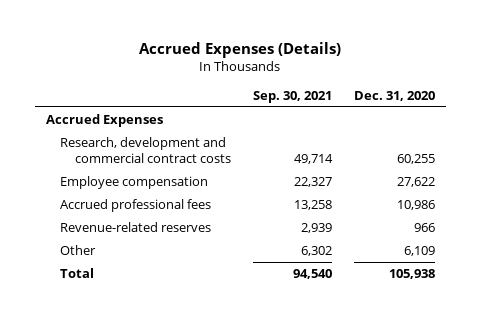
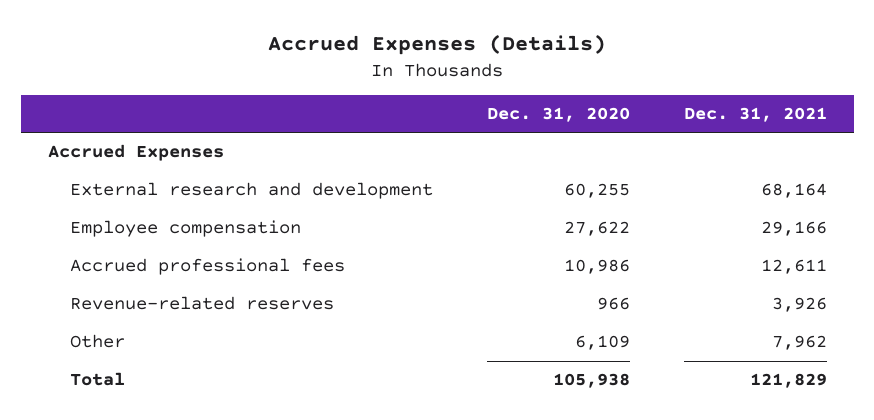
- | Sep. 30, 2021 | Dec. 31, 2020
+ | Dec. 31, 2020 | Dec. 31, 2021
- Research, development and commercial contract costs | 49,714 | 60,255
+ External research and development | 60,255 | 68,164

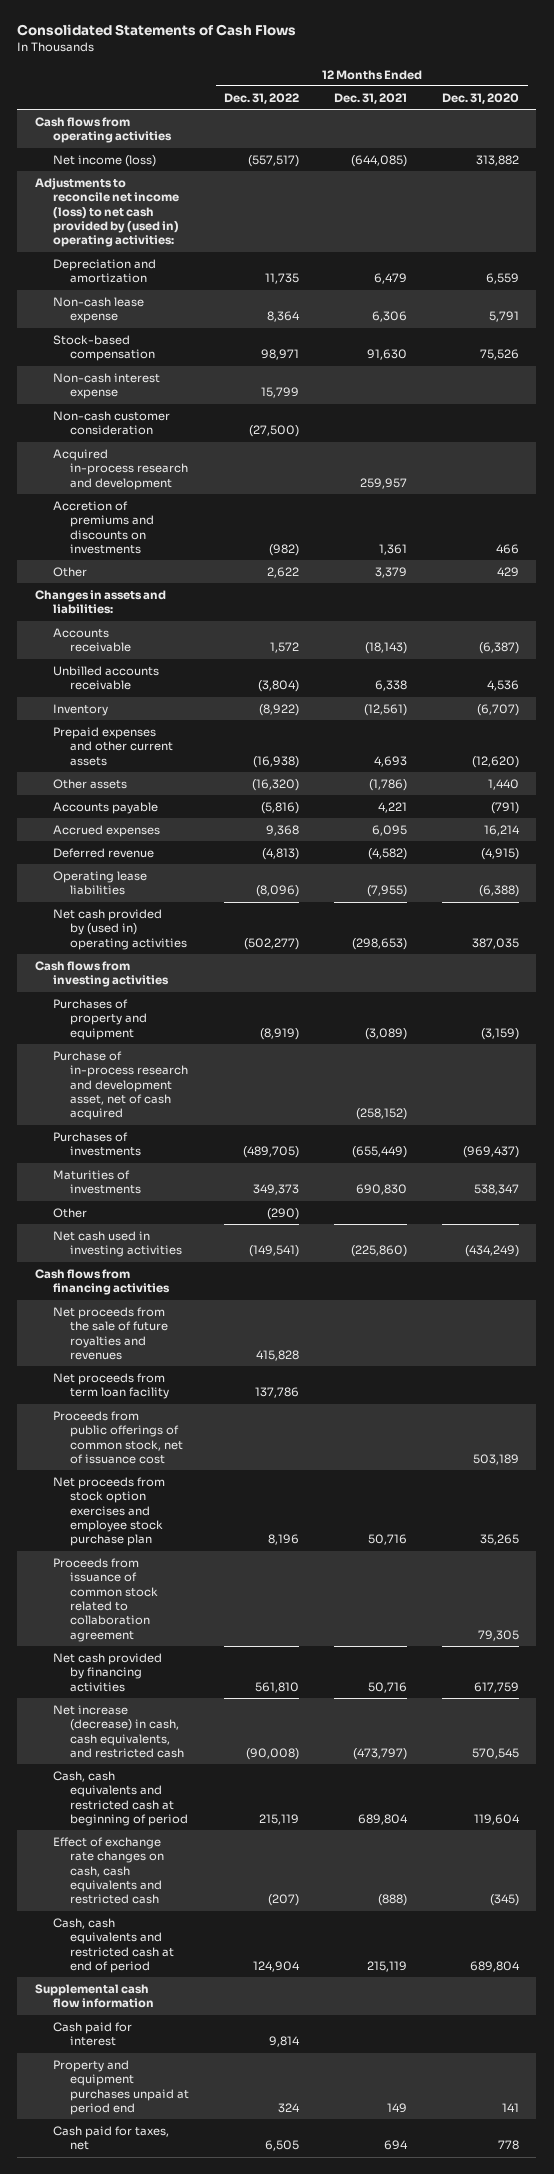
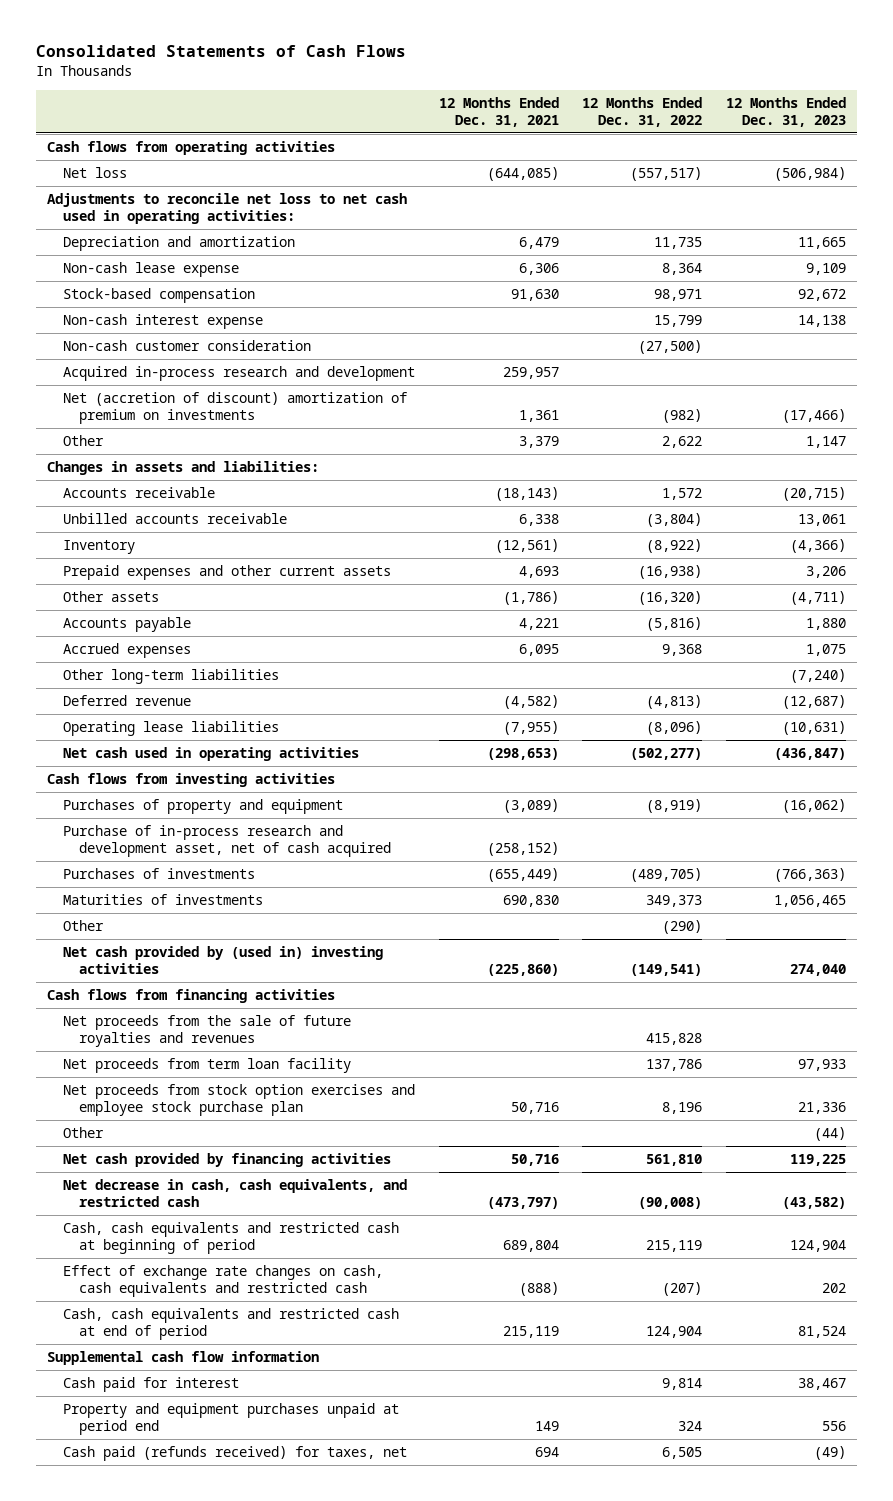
- | 12 Months Ended Dec. 31, 2022 | 12 Months Ended Dec. 31, 2021 | 12 Months Ended Dec. 31, 2020
+ | 12 Months Ended Dec. 31, 2021 | 12 Months Ended Dec. 31, 2022 | 12 Months Ended Dec. 31, 2023
- Net income (loss) | (557,517) | (644,085) | 313,882
- Adjustments to reconcile net income (loss) to net cash provided by (used in) operating activities:
+ Net loss | (644,085) | (557,517) | (506,984)
+ Adjustments to reconcile net loss to net cash used in operating activities:
- Accretion of premiums and discounts on investments | (982) | 1,361 | 466
+ Net (accretion of discount) amortization of premium on investments | 1,361 | (982) | (17,466)
+ Other long-term liabilities | | | (7,240)
- Net cash provided by (used in) operating activities | (502,277) | (298,653) | 387,035
+ Net cash used in operating activities | (298,653) | (502,277) | (436,847)
- Net cash used in investing activities | (149,541) | (225,860) | (434,249)
+ Net cash provided by (used in) investing activities | (225,860) | (149,541) | 274,040
- Proceeds from public offerings of common stock, net of issuance cost | | | 503,189
- Proceeds from issuance of common stock related to collaboration agreement | | | 79,305
+ Other | | | (44)
- Net increase (decrease) in cash, cash equivalents, and restricted cash | (90,008) | (473,797) | 570,545
+ Net decrease in cash, cash equivalents, and restricted cash | (473,797) | (90,008) | (43,582)
- Cash paid for taxes, net | 6,505 | 694 | 778
+ Cash paid (refunds received) for taxes, net | 694 | 6,505 | (49)

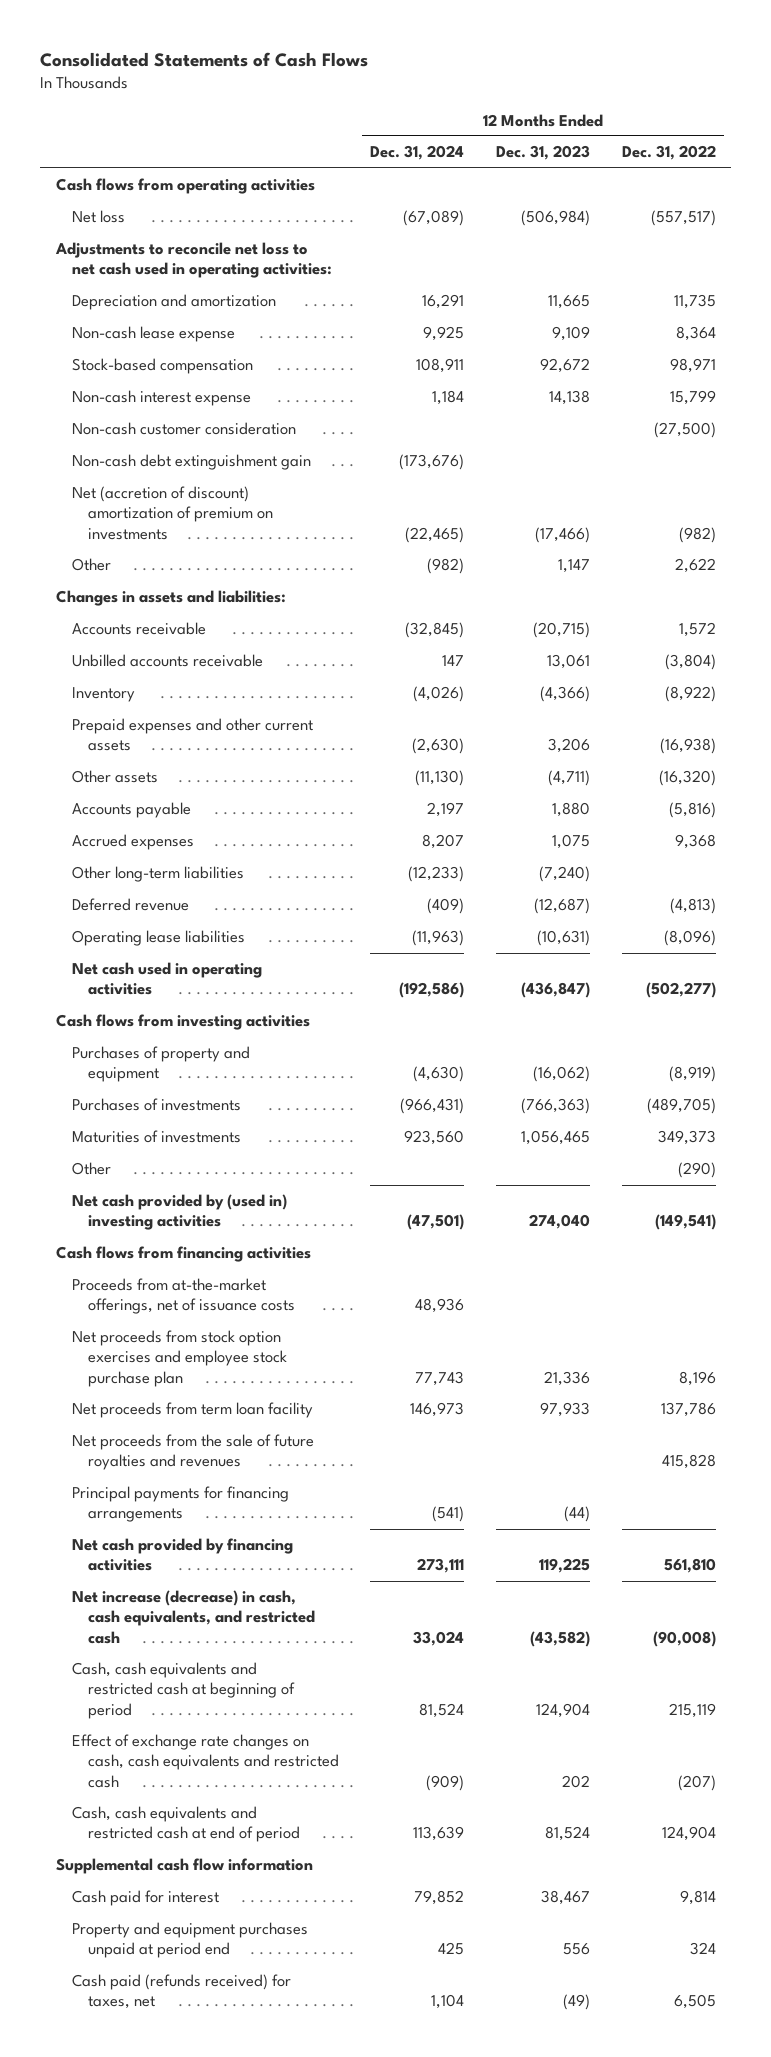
- | 12 Months Ended Dec. 31, 2021 | 12 Months Ended Dec. 31, 2022 | 12 Months Ended Dec. 31, 2023
+ | 12 Months Ended Dec. 31, 2024 | 12 Months Ended Dec. 31, 2023 | 12 Months Ended Dec. 31, 2022
- Acquired in-process research and development | 259,957 | |
+ Non-cash debt extinguishment gain | (173,676) | |
- Purchase of in-process research and development asset, net of cash acquired | (258,152) | |
+ Proceeds from at-the-market offerings, net of issuance costs | 48,936 | |
- Other | | | (44)
moved down: Net proceeds from term loan facility | 146,973 | 97,933 | 137,786
moved down: Net proceeds from the sale of future royalties and revenues | | | 415,828
+ Principal payments for financing arrangements | (541) | (44) |
- Net decrease in cash, cash equivalents, and restricted cash | (473,797) | (90,008) | (43,582)
+ Net increase (decrease) in cash, cash equivalents, and restricted cash | 33,024 | (43,582) | (90,008)

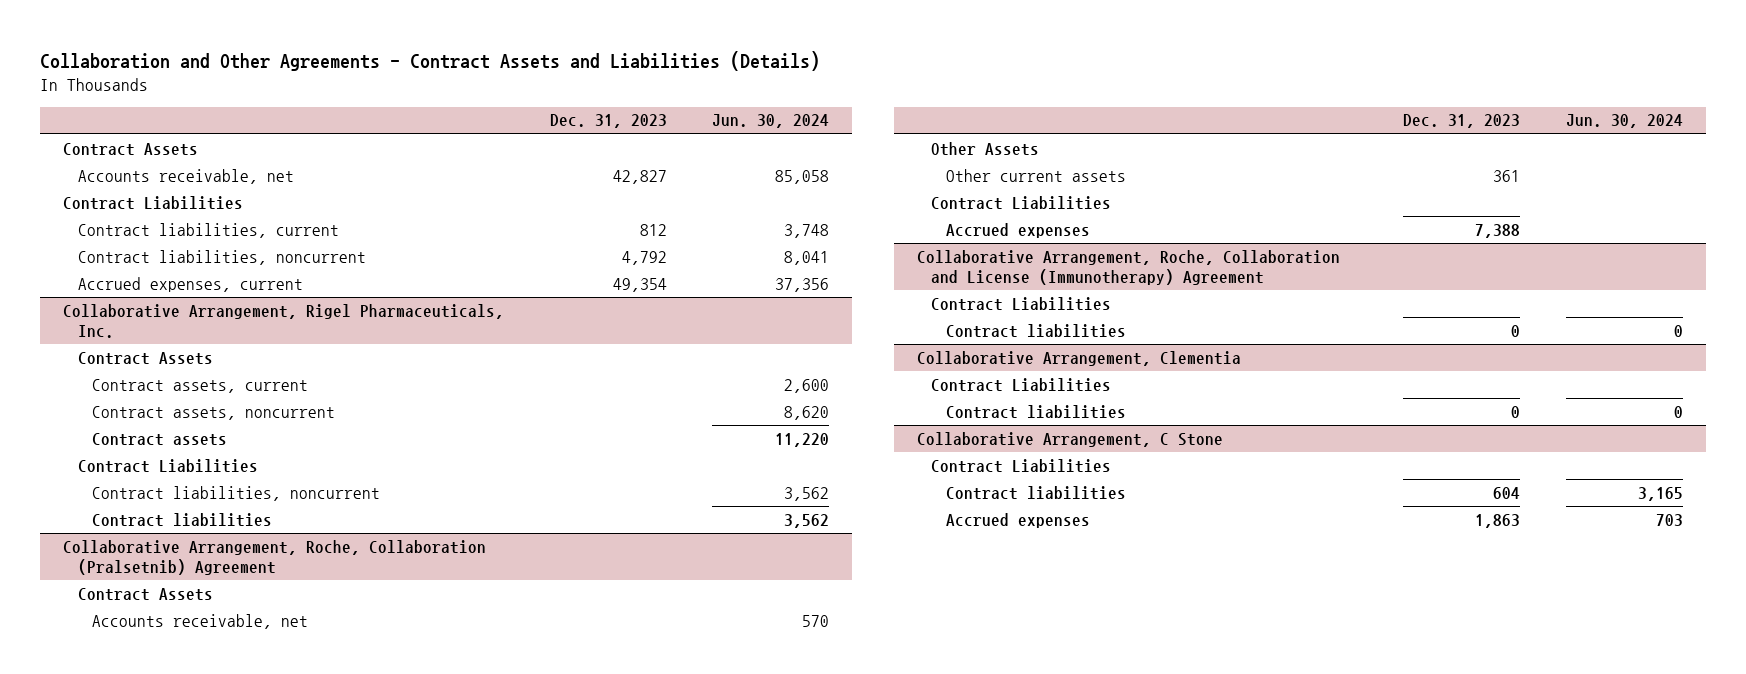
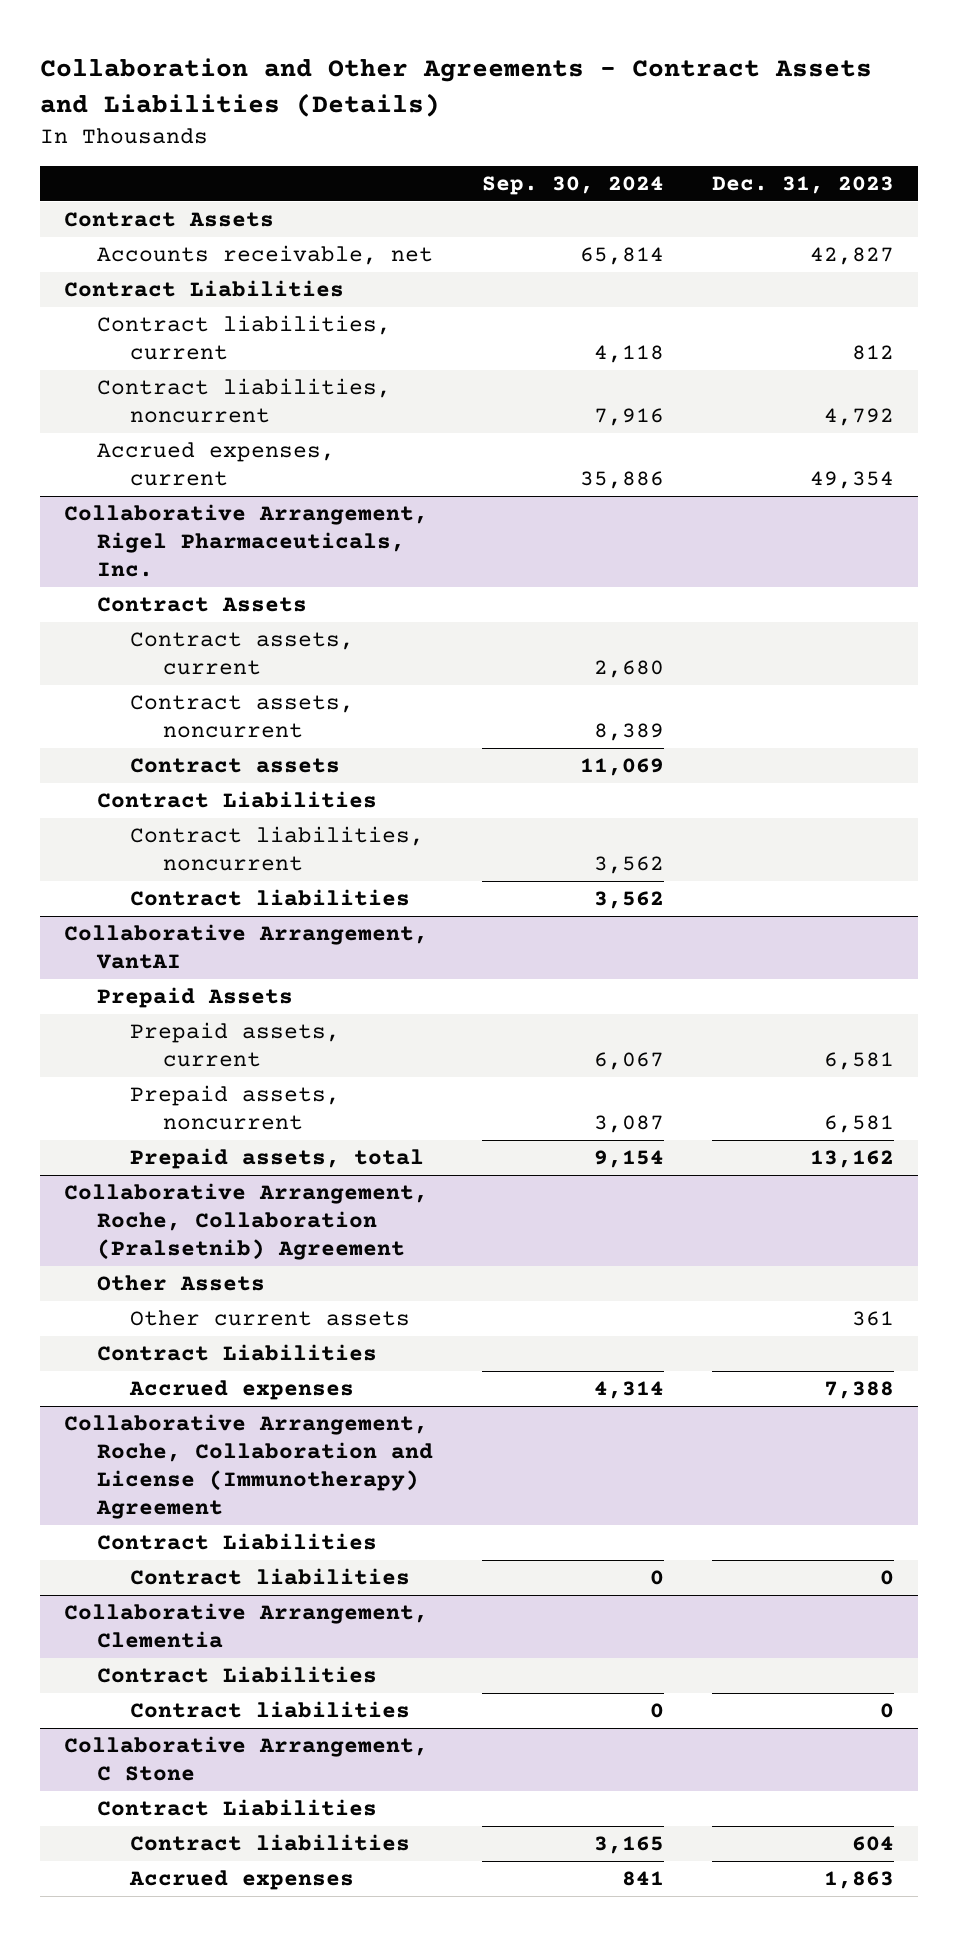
- | Dec. 31, 2023 | Jun. 30, 2024
+ | Sep. 30, 2024 | Dec. 31, 2023
+ Collaborative Arrangement, VantAI
+ Prepaid Assets
+ Prepaid assets, current | 6,067 | 6,581
+ Prepaid assets, noncurrent | 3,087 | 6,581
+ Prepaid assets, total | 9,154 | 13,162
@ Collaborative Arrangement, Roche, Collaboration (Pralsetnib) Agreement
- Contract Assets
- Accounts receivable, net | | 570

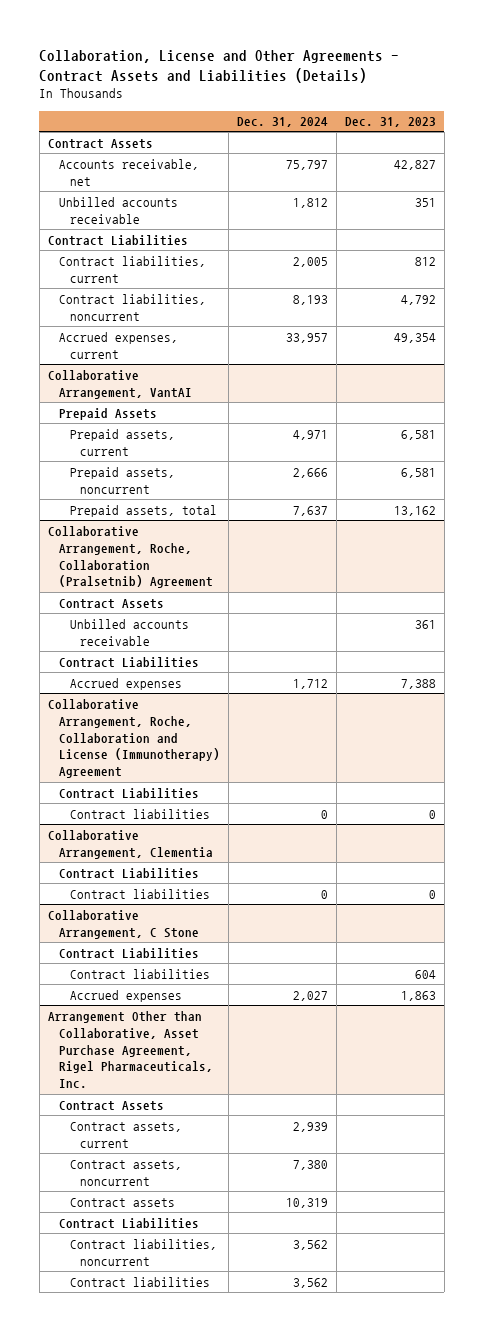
- Collaboration and Other Agreements - Contract Assets and Liabilities (Details)
+ Collaboration, License and Other Agreements - Contract Assets and Liabilities (Details)
- | Sep. 30, 2024 | Dec. 31, 2023
+ | Dec. 31, 2024 | Dec. 31, 2023
+ Unbilled accounts receivable | 1,812 | 351
- Collaborative Arrangement, Rigel Pharmaceuticals, Inc.
- Contract Assets
- Contract assets, current | 2,680 |
- Contract assets, noncurrent | 8,389 |
- Contract assets | 11,069 |
- Contract Liabilities
- Contract liabilities, noncurrent | 3,562 |
- Contract liabilities | 3,562 |
@ Collaborative Arrangement, Roche, Collaboration (Pralsetnib) Agreement
- Other Assets
- Other current assets | | 361
+ Contract Assets
+ Unbilled accounts receivable | | 361
+ Arrangement Other than Collaborative, Asset Purchase Agreement, Rigel Pharmaceuticals, Inc.
+ Contract Assets
+ Contract assets, current | 2,939 |
+ Contract assets, noncurrent | 7,380 |
+ Contract assets | 10,319 |
+ Contract Liabilities
+ Contract liabilities, noncurrent | 3,562 |
+ Contract liabilities | 3,562 |

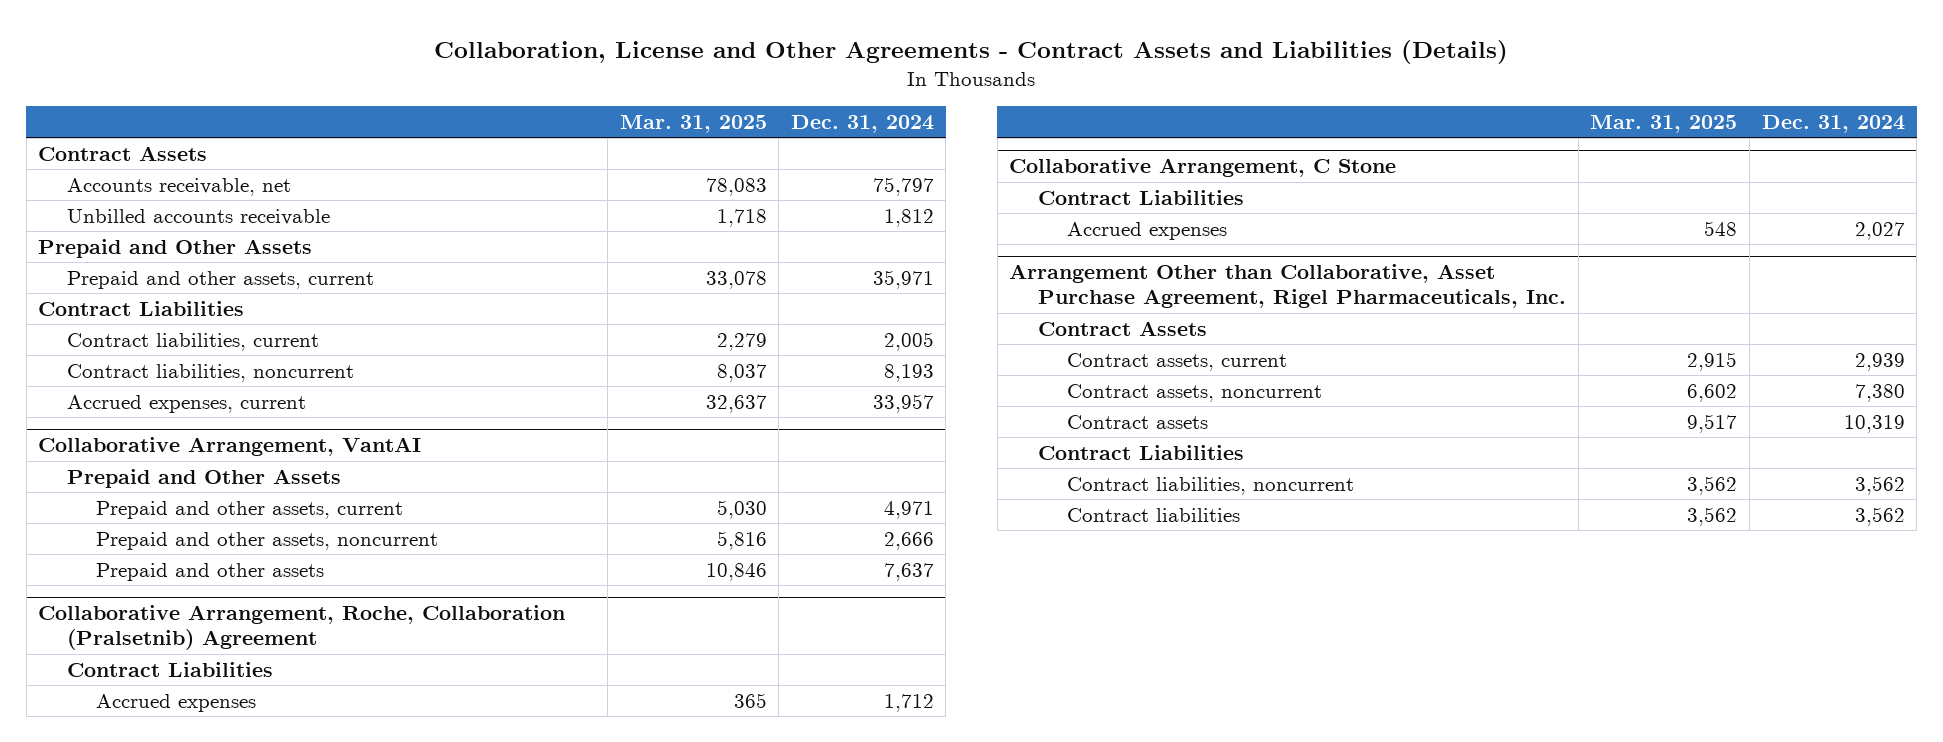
- | Dec. 31, 2024 | Dec. 31, 2023
+ | Mar. 31, 2025 | Dec. 31, 2024
+ Prepaid and Other Assets
+ Prepaid and other assets, current | 33,078 | 35,971
@ Collaborative Arrangement, VantAI
- Prepaid Assets
- Prepaid assets, current | 4,971 | 6,581
- Prepaid assets, noncurrent | 2,666 | 6,581
- Prepaid assets, total | 7,637 | 13,162
+ Prepaid and Other Assets
+ Prepaid and other assets, current | 5,030 | 4,971
+ Prepaid and other assets, noncurrent | 5,816 | 2,666
+ Prepaid and other assets | 10,846 | 7,637
@ Collaborative Arrangement, Roche, Collaboration (Pralsetnib) Agreement
- Contract Assets
- Unbilled accounts receivable | | 361
- Collaborative Arrangement, Roche, Collaboration and License (Immunotherapy) Agreement
- Contract Liabilities
- Contract liabilities | 0 | 0
- Collaborative Arrangement, Clementia
- Contract Liabilities
- Contract liabilities | 0 | 0
@ Collaborative Arrangement, C Stone
- Contract liabilities | | 604

